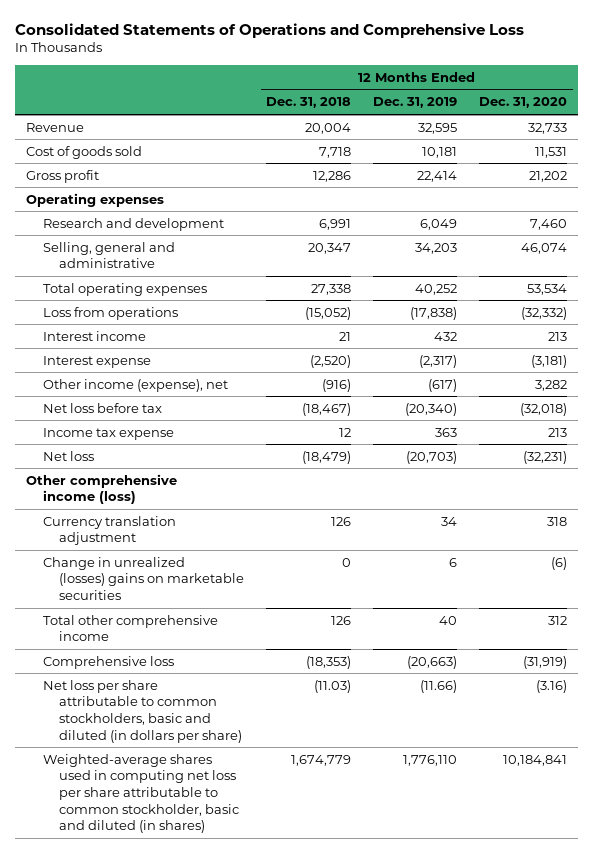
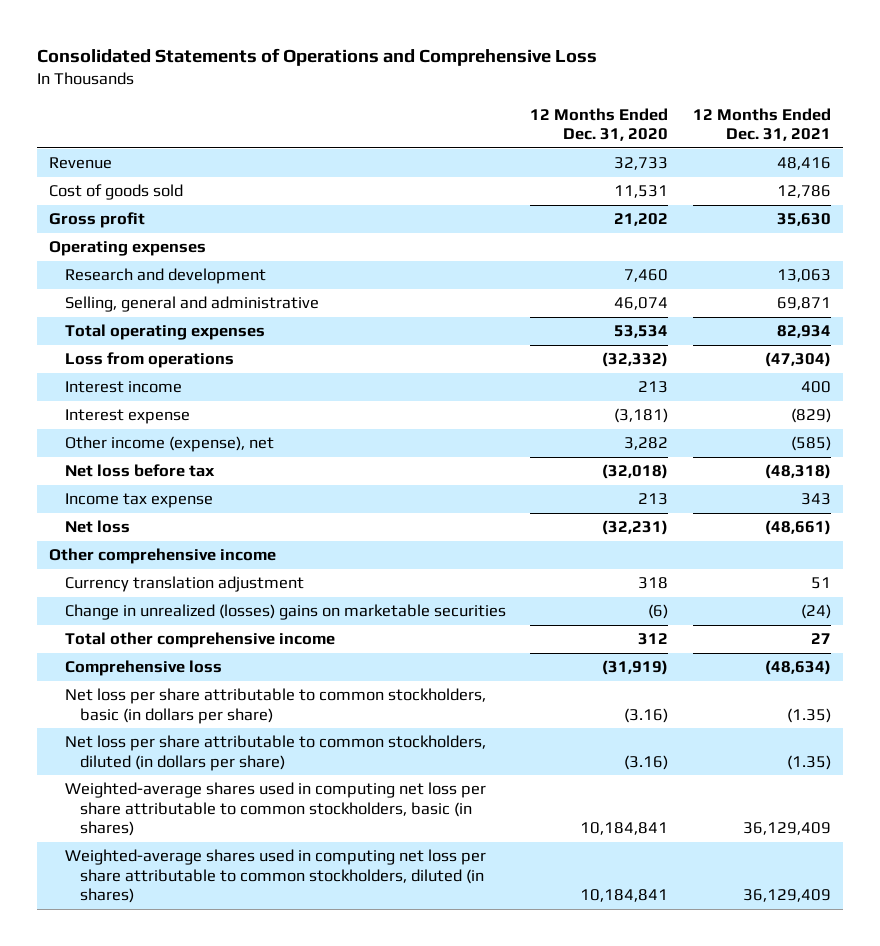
- | 12 Months Ended Dec. 31, 2018 | 12 Months Ended Dec. 31, 2019 | 12 Months Ended Dec. 31, 2020
+ | 12 Months Ended Dec. 31, 2020 | 12 Months Ended Dec. 31, 2021
- Other comprehensive income (loss)
+ Other comprehensive income
- Net loss per share attributable to common stockholders, basic and diluted (in dollars per share) | (11.03) | (11.66) | (3.16)
- Weighted-average shares used in computing net loss per share attributable to common stockholder, basic and diluted (in shares) | 1,674,779 | 1,776,110 | 10,184,841
+ Net loss per share attributable to common stockholders, basic (in dollars per share) | (3.16) | (1.35)
+ Net loss per share attributable to common stockholders, diluted (in dollars per share) | (3.16) | (1.35)
+ Weighted-average shares used in computing net loss per share attributable to common stockholders, basic (in shares) | 10,184,841 | 36,129,409
+ Weighted-average shares used in computing net loss per share attributable to common stockholders, diluted (in shares) | 10,184,841 | 36,129,409

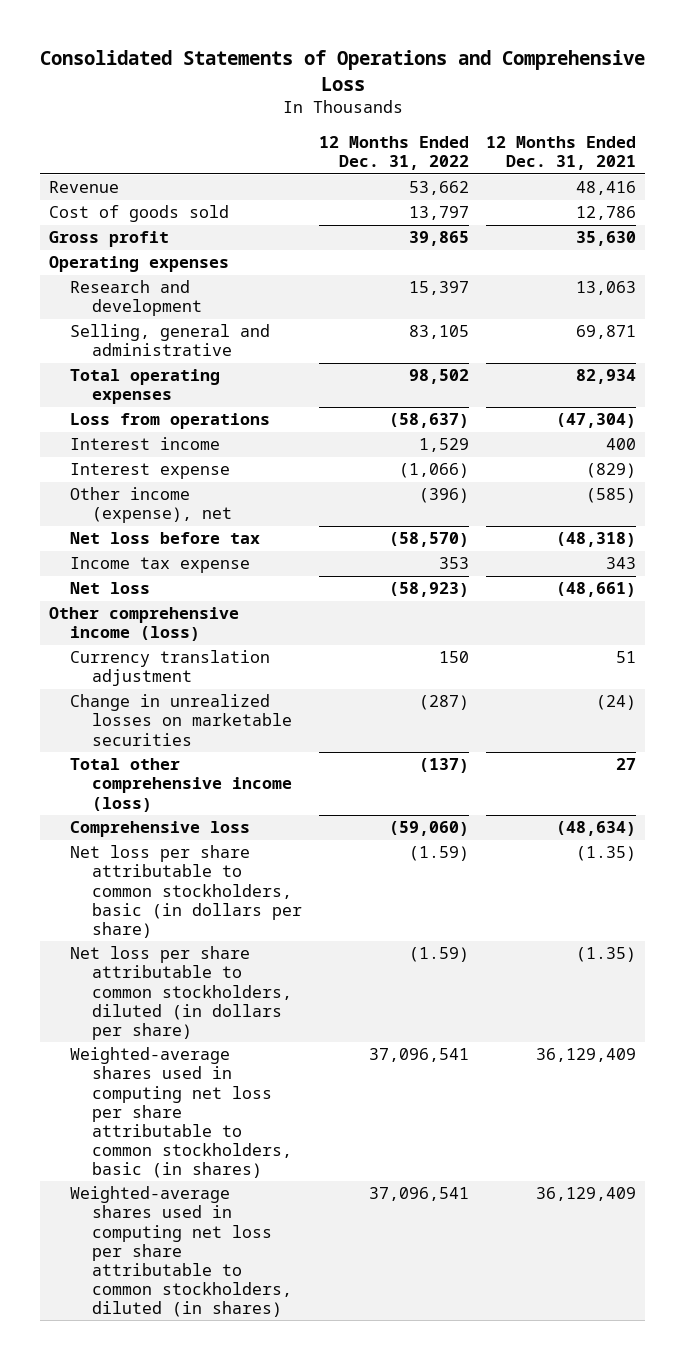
- | 12 Months Ended Dec. 31, 2020 | 12 Months Ended Dec. 31, 2021
+ | 12 Months Ended Dec. 31, 2022 | 12 Months Ended Dec. 31, 2021
- Other comprehensive income
+ Other comprehensive income (loss)
- Change in unrealized (losses) gains on marketable securities | (6) | (24)
- Total other comprehensive income | 312 | 27
+ Change in unrealized losses on marketable securities | (287) | (24)
+ Total other comprehensive income (loss) | (137) | 27

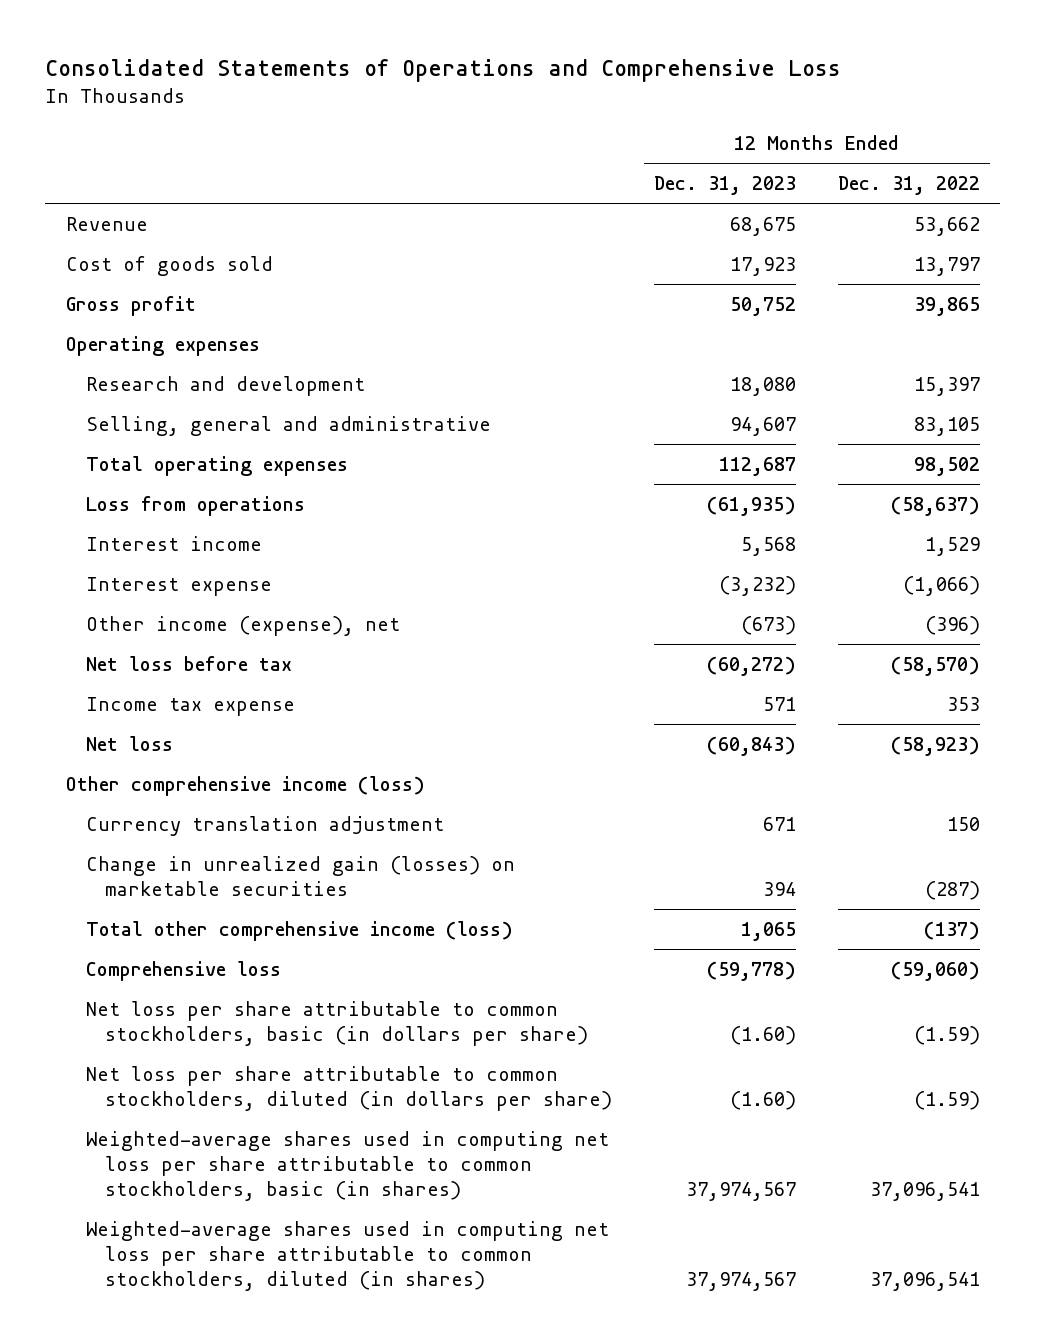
- | 12 Months Ended Dec. 31, 2022 | 12 Months Ended Dec. 31, 2021
+ | 12 Months Ended Dec. 31, 2023 | 12 Months Ended Dec. 31, 2022
- Change in unrealized losses on marketable securities | (287) | (24)
+ Change in unrealized gain (losses) on marketable securities | 394 | (287)

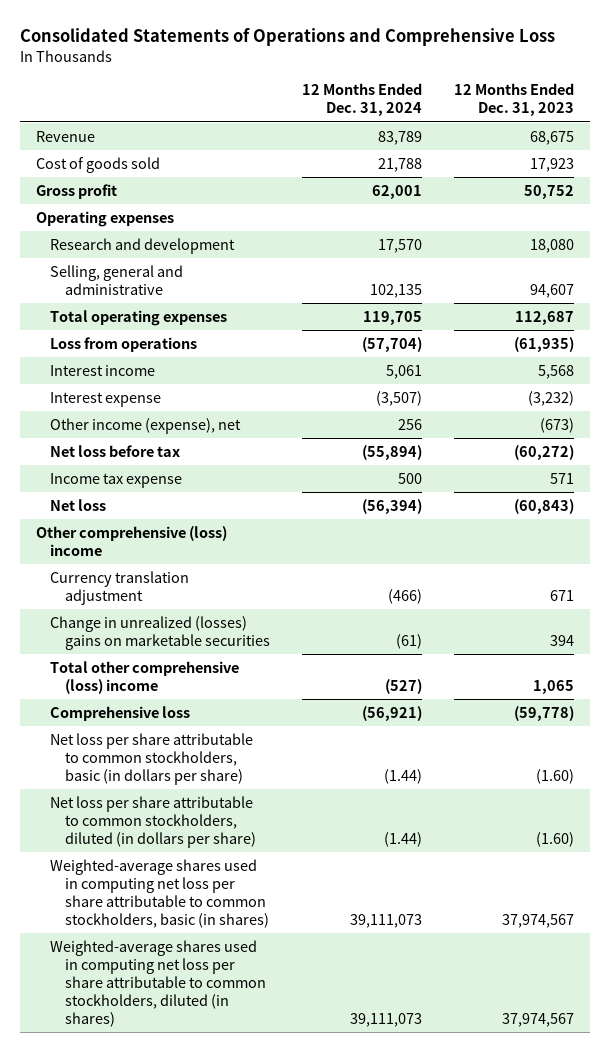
- | 12 Months Ended Dec. 31, 2023 | 12 Months Ended Dec. 31, 2022
+ | 12 Months Ended Dec. 31, 2024 | 12 Months Ended Dec. 31, 2023
- Other comprehensive income (loss)
+ Other comprehensive (loss) income
- Change in unrealized gain (losses) on marketable securities | 394 | (287)
- Total other comprehensive income (loss) | 1,065 | (137)
+ Change in unrealized (losses) gains on marketable securities | (61) | 394
+ Total other comprehensive (loss) income | (527) | 1,065

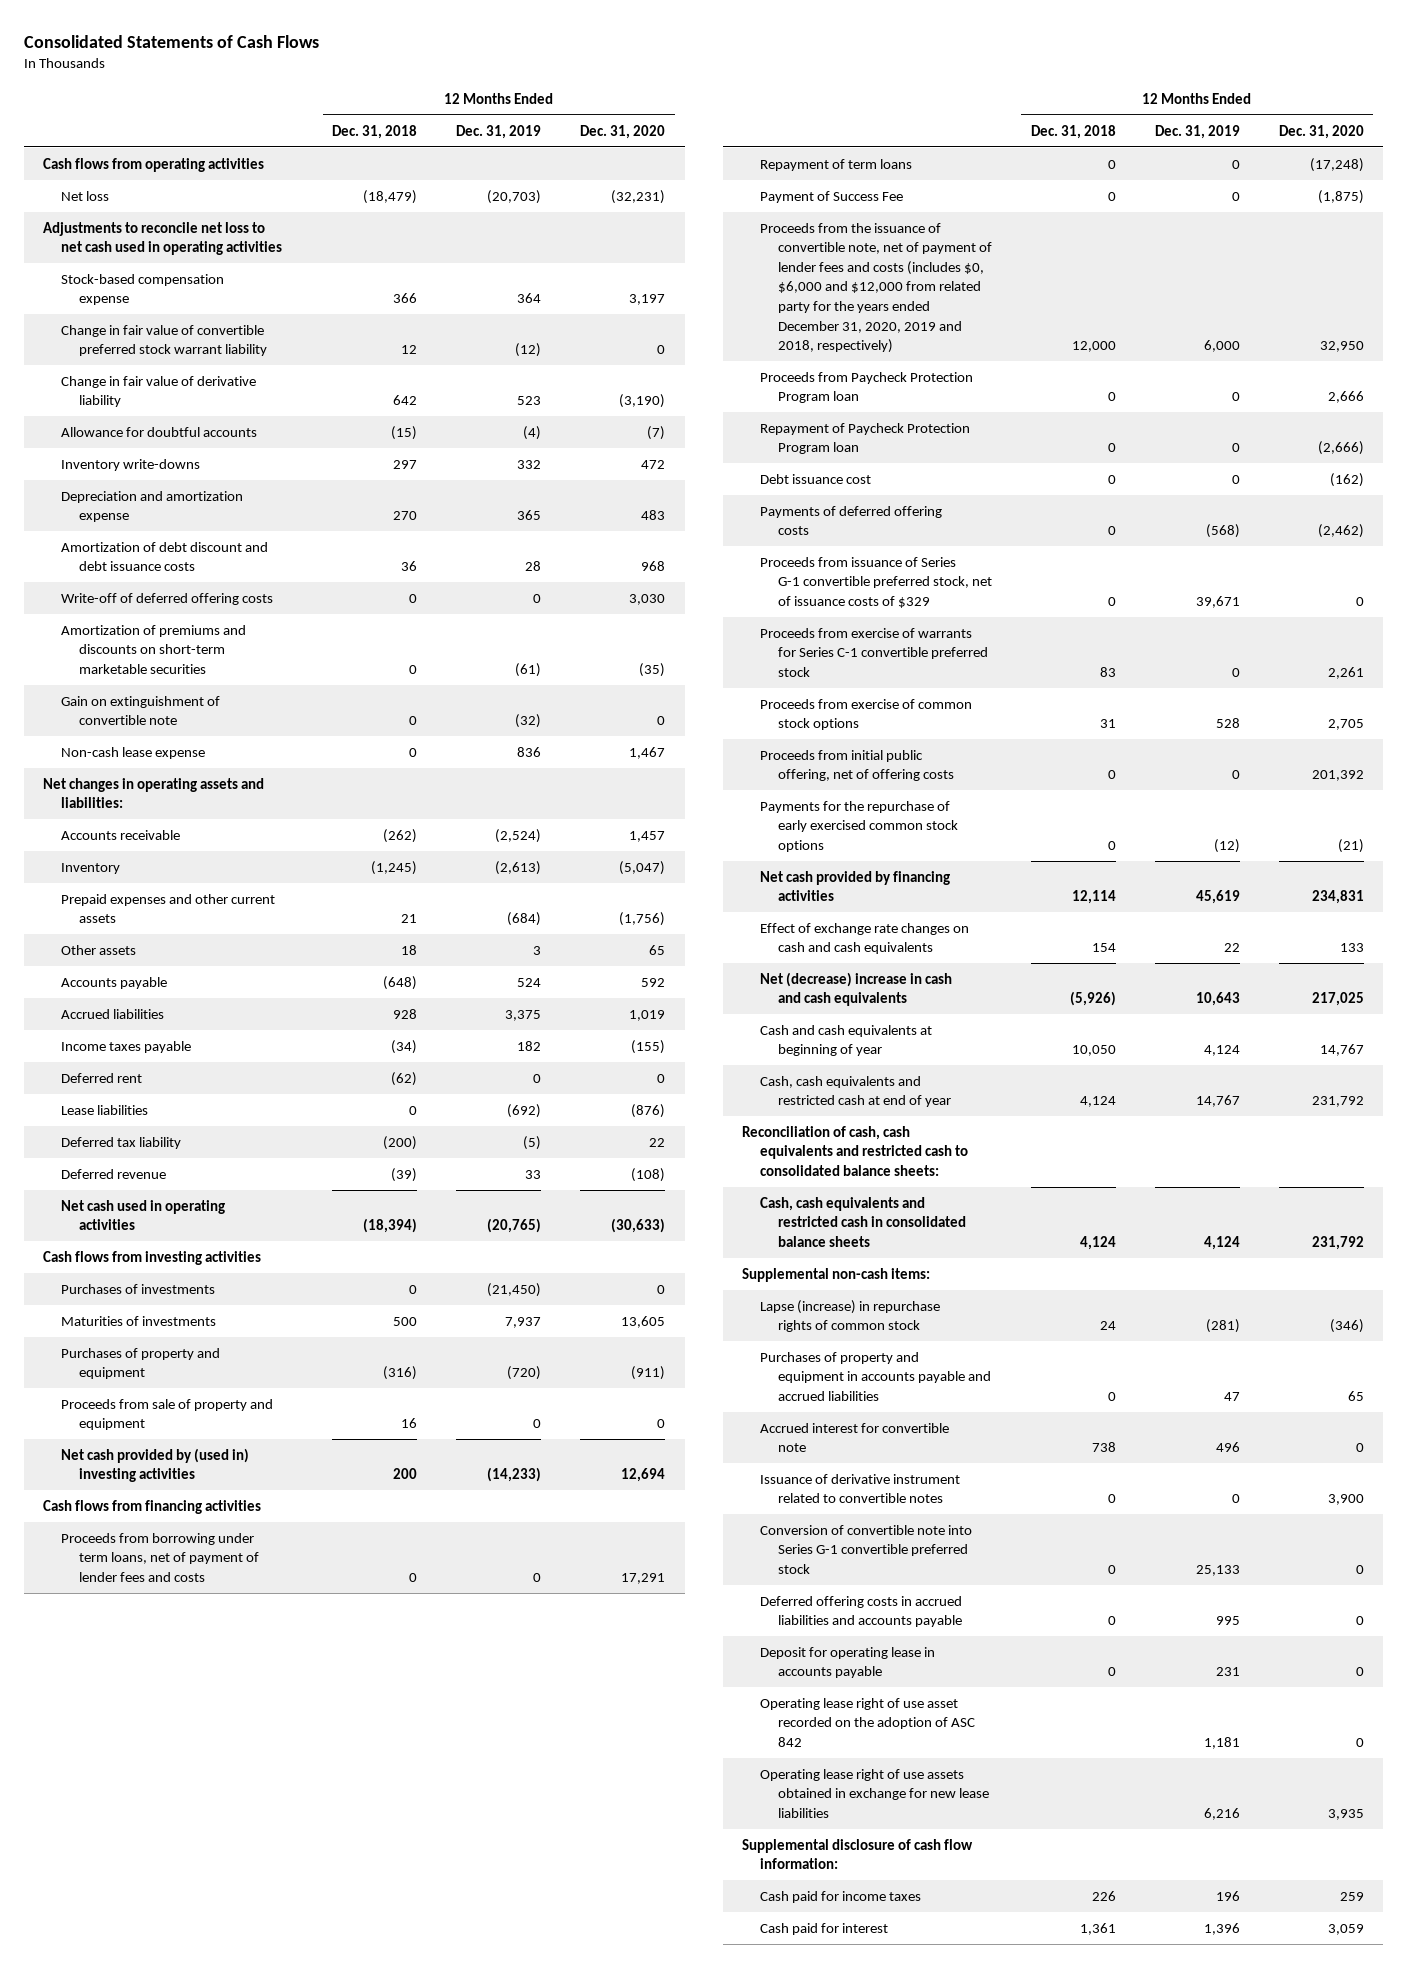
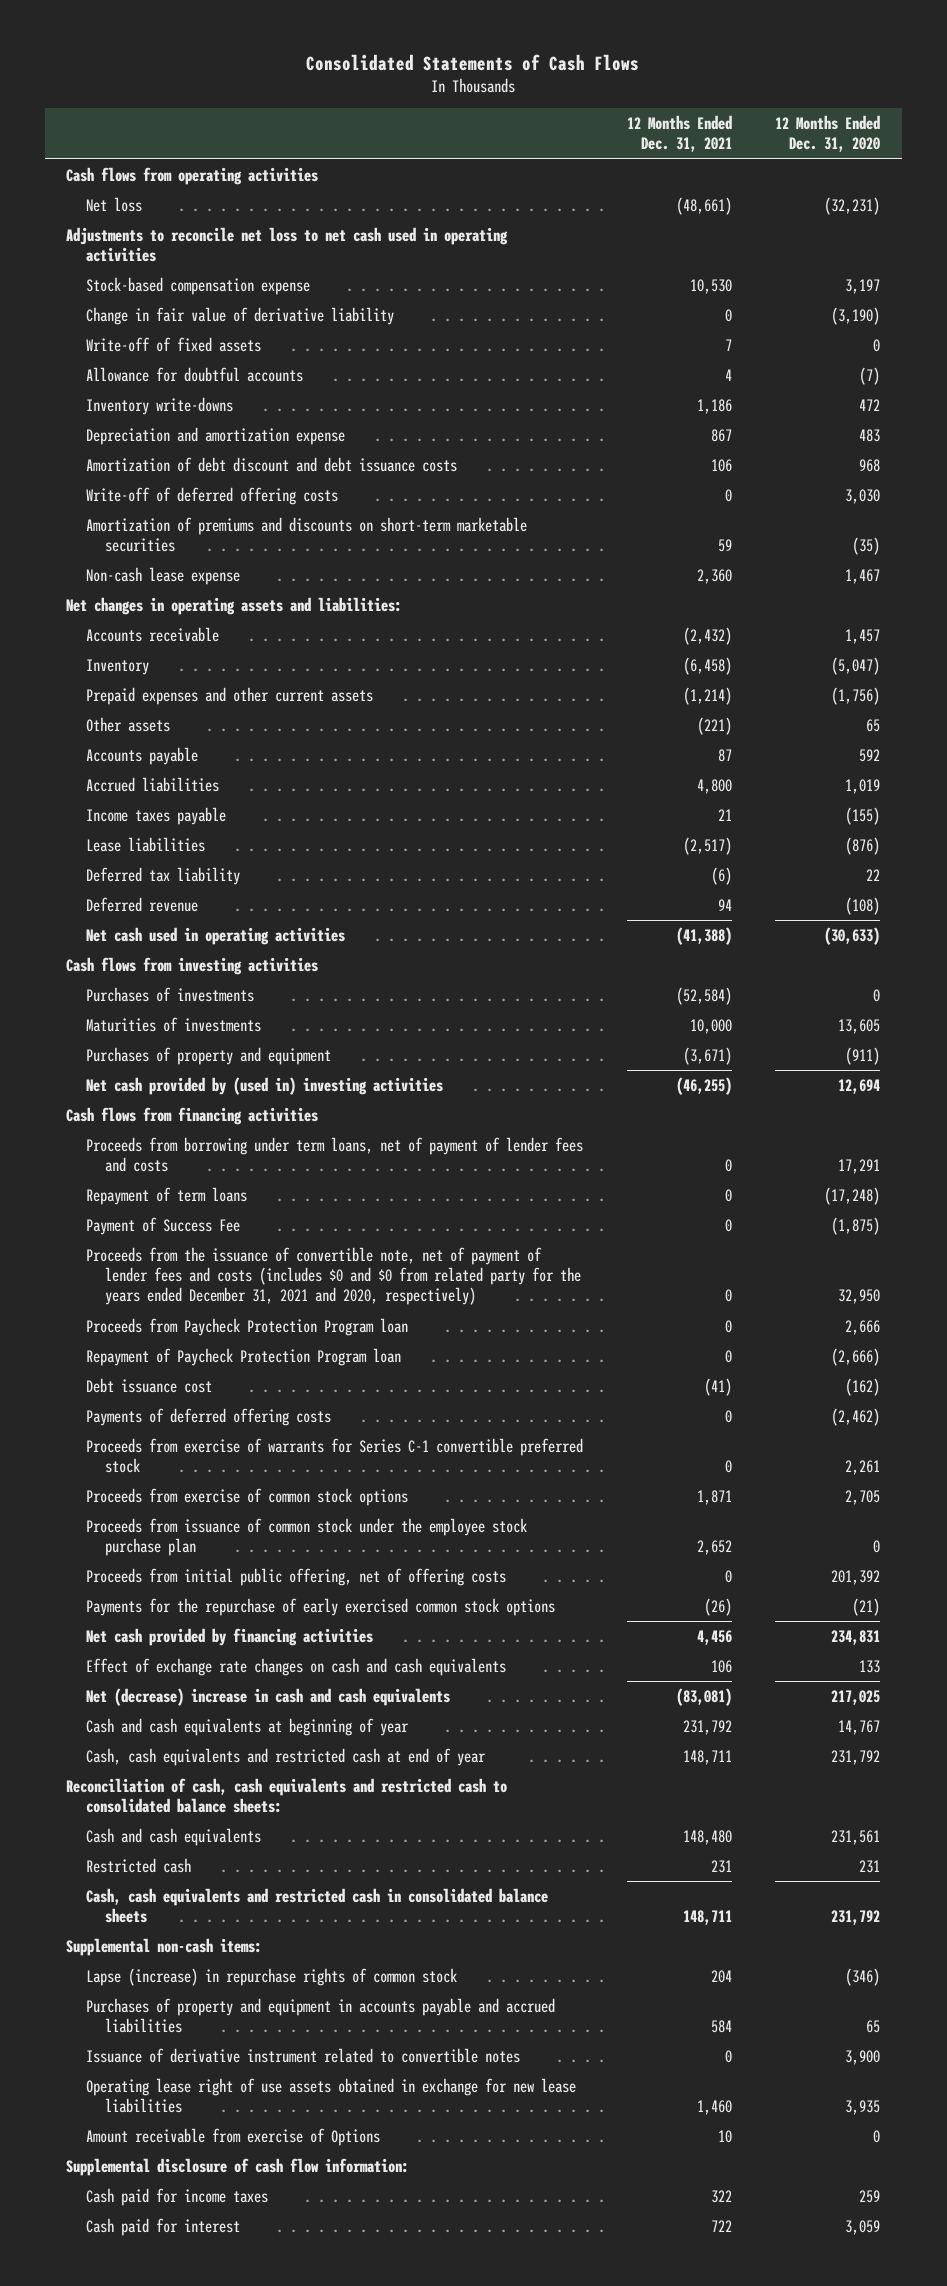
- | 12 Months Ended Dec. 31, 2018 | 12 Months Ended Dec. 31, 2019 | 12 Months Ended Dec. 31, 2020
+ | 12 Months Ended Dec. 31, 2021 | 12 Months Ended Dec. 31, 2020
- Change in fair value of convertible preferred stock warrant liability | 12 | (12) | 0
+ Write-off of fixed assets | 7 | 0
- Gain on extinguishment of convertible note | 0 | (32) | 0
- Deferred rent | (62) | 0 | 0
- Proceeds from sale of property and equipment | 16 | 0 | 0
- Proceeds from the issuance of convertible note, net of payment of lender fees and costs (includes $0, $6,000 and $12,000 from related party for the years ended December 31, 2020, 2019 and 2018, respectively) | 12,000 | 6,000 | 32,950
+ Proceeds from the issuance of convertible note, net of payment of lender fees and costs (includes $0 and $0 from related party for the years ended December 31, 2021 and 2020, respectively) | 0 | 32,950
- Proceeds from issuance of Series G-1 convertible preferred stock, net of issuance costs of $329 | 0 | 39,671 | 0
+ Proceeds from issuance of common stock under the employee stock purchase plan | 2,652 | 0
+ Cash and cash equivalents | 148,480 | 231,561
+ Restricted cash | 231 | 231
- Accrued interest for convertible note | 738 | 496 | 0
- Conversion of convertible note into Series G-1 convertible preferred stock | 0 | 25,133 | 0
- Deferred offering costs in accrued liabilities and accounts payable | 0 | 995 | 0
- Deposit for operating lease in accounts payable | 0 | 231 | 0
- Operating lease right of use asset recorded on the adoption of ASC 842 | | 1,181 | 0
+ Amount receivable from exercise of Options | 10 | 0

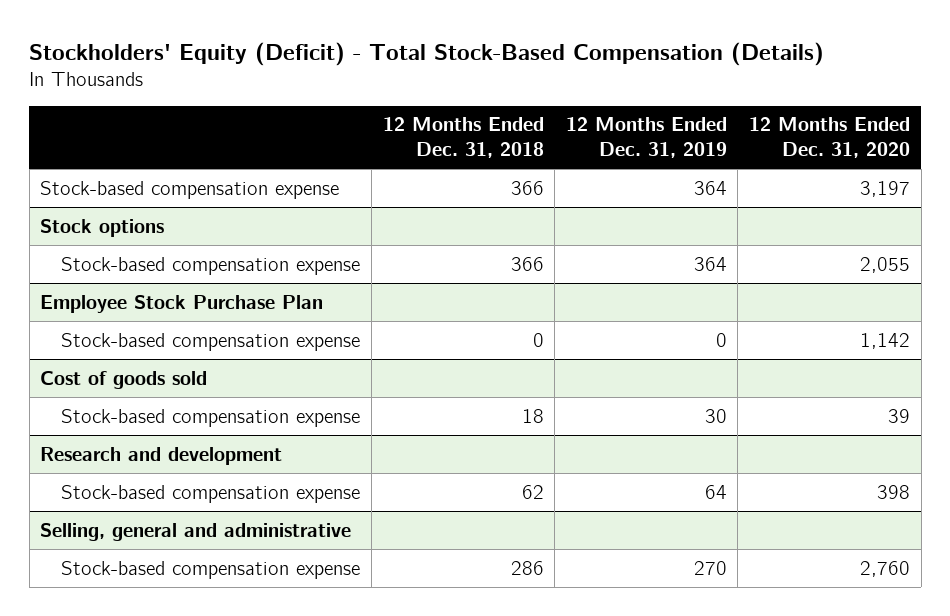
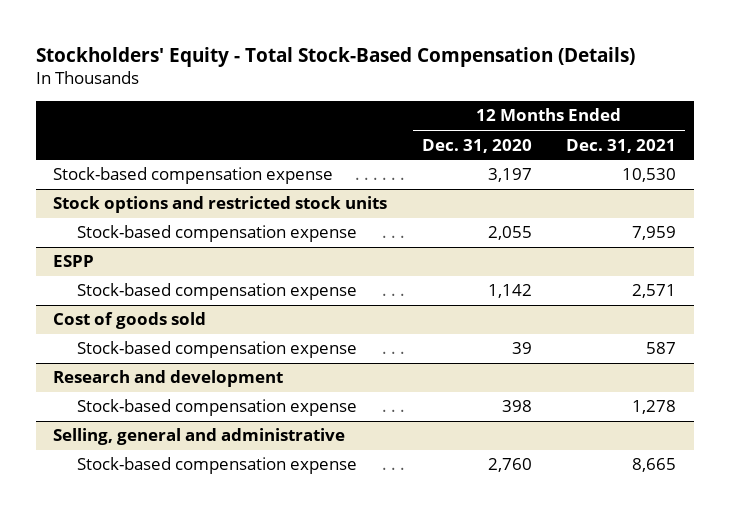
- Stockholders' Equity (Deficit) - Total Stock-Based Compensation (Details)
+ Stockholders' Equity - Total Stock-Based Compensation (Details)
- | 12 Months Ended Dec. 31, 2018 | 12 Months Ended Dec. 31, 2019 | 12 Months Ended Dec. 31, 2020
+ | 12 Months Ended Dec. 31, 2020 | 12 Months Ended Dec. 31, 2021
- Stock options
+ Stock options and restricted stock units
- Employee Stock Purchase Plan
+ ESPP

